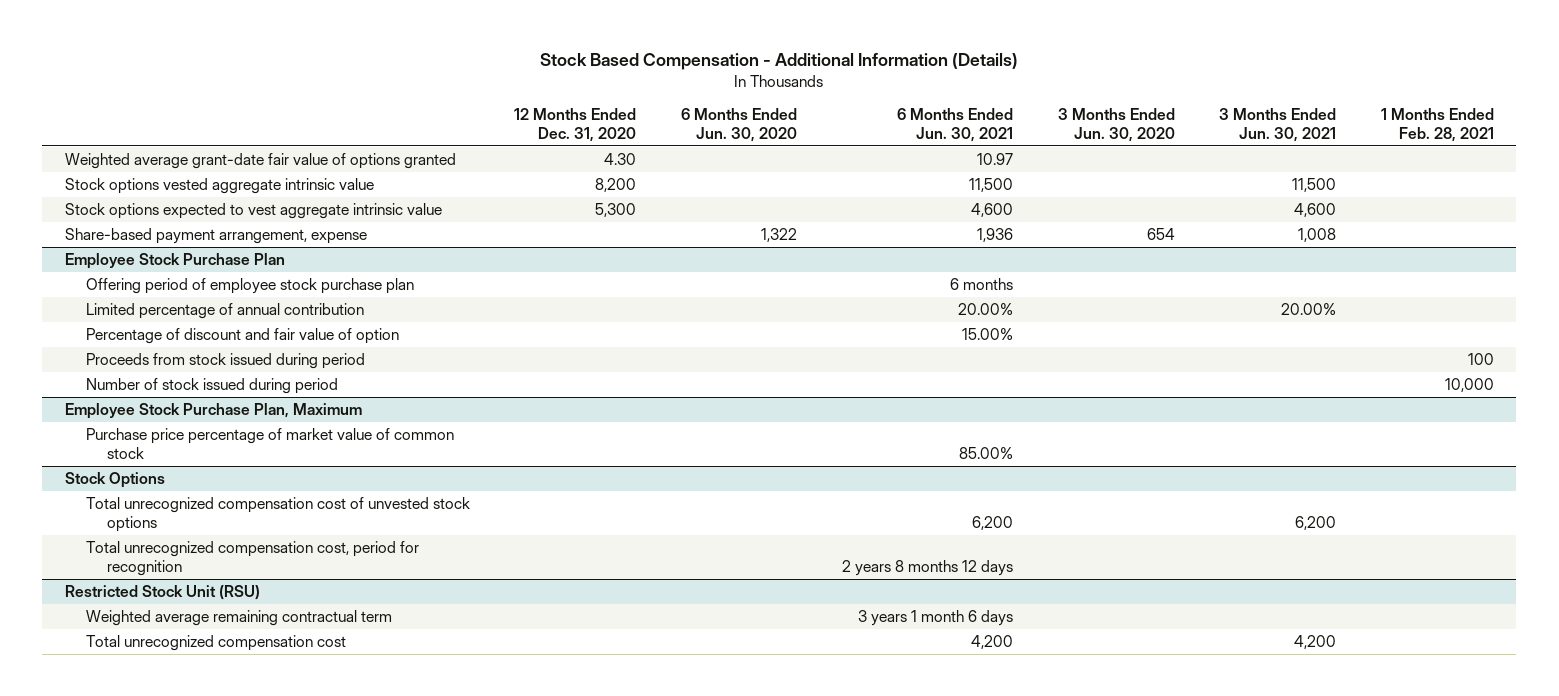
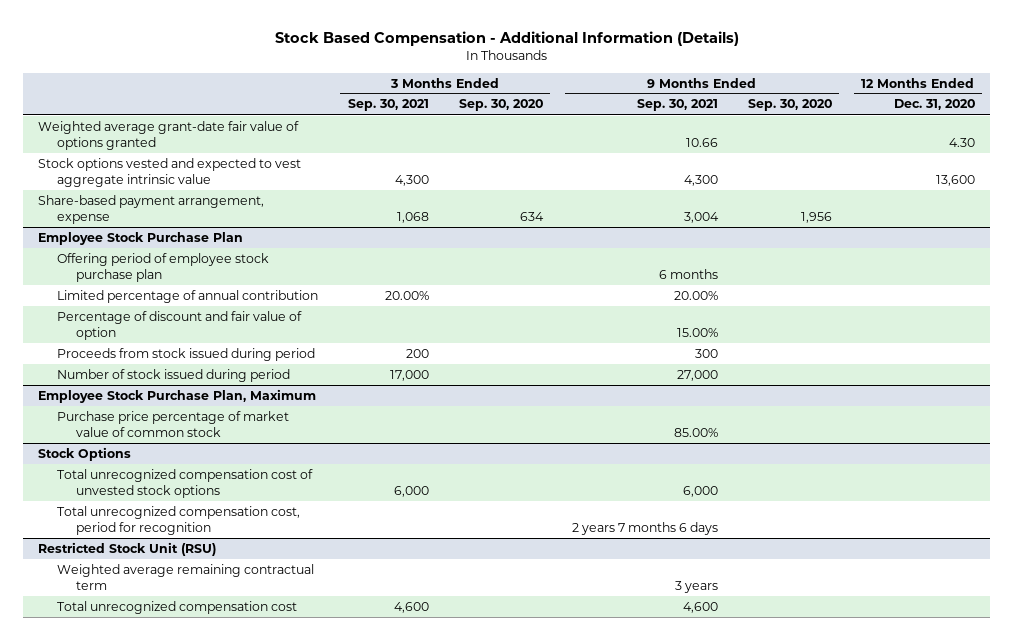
- | 12 Months Ended Dec. 31, 2020 | 6 Months Ended Jun. 30, 2020 | 6 Months Ended Jun. 30, 2021 | 3 Months Ended Jun. 30, 2020 | 3 Months Ended Jun. 30, 2021 | 1 Months Ended Feb. 28, 2021
+ | 3 Months Ended Sep. 30, 2021 | 3 Months Ended Sep. 30, 2020 | 9 Months Ended Sep. 30, 2021 | 9 Months Ended Sep. 30, 2020 | 12 Months Ended Dec. 31, 2020
- Stock options vested aggregate intrinsic value | 8,200 | | 11,500 | | 11,500 |
- Stock options expected to vest aggregate intrinsic value | 5,300 | | 4,600 | | 4,600 |
+ Stock options vested and expected to vest aggregate intrinsic value | 4,300 | | 4,300 | | 13,600

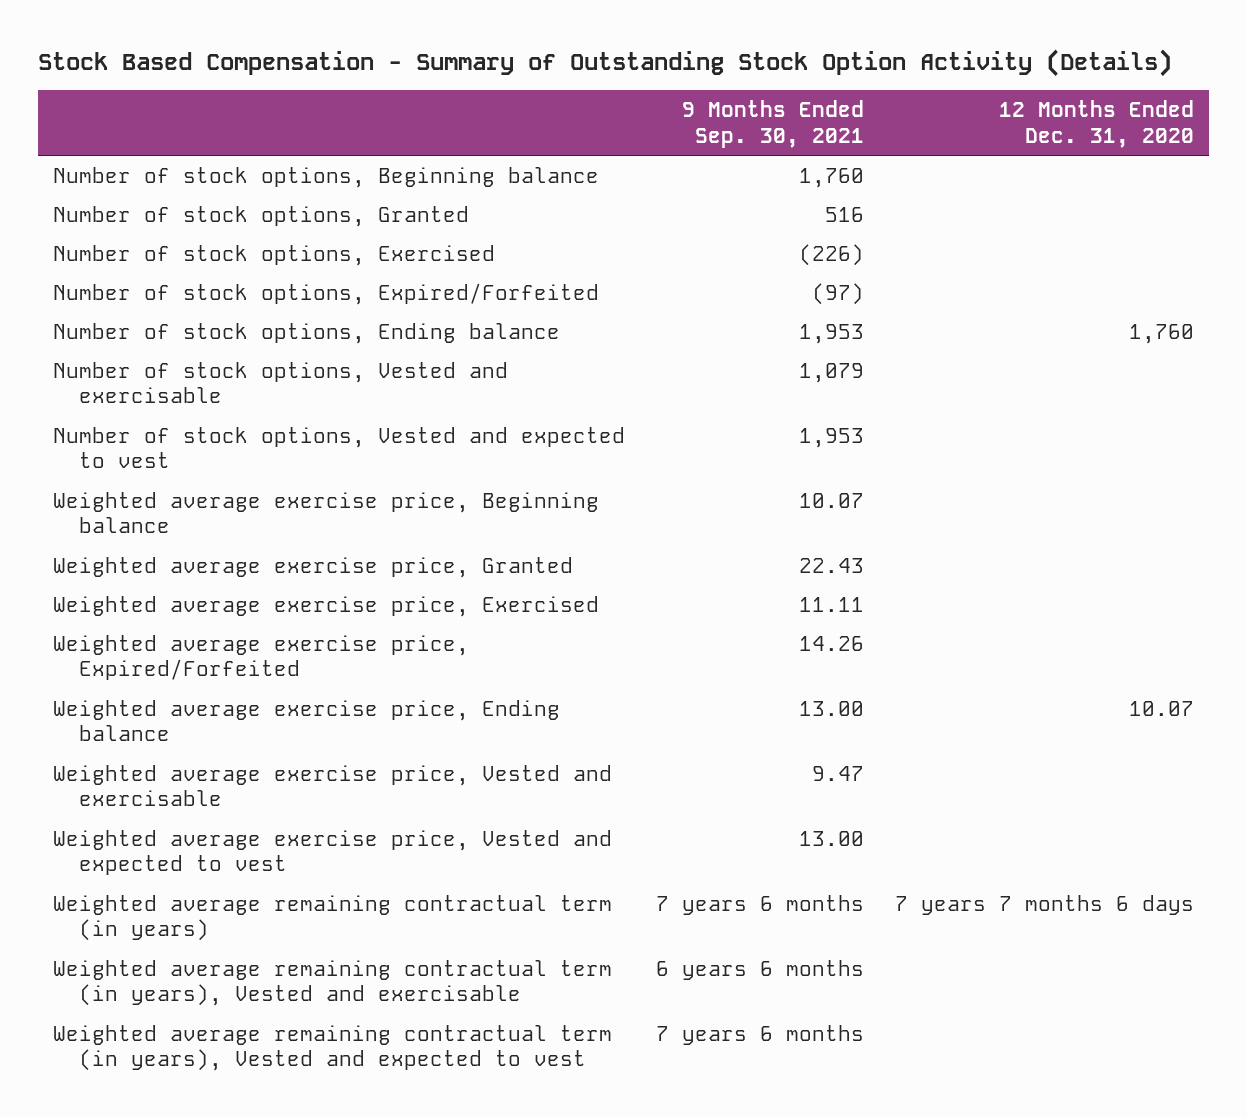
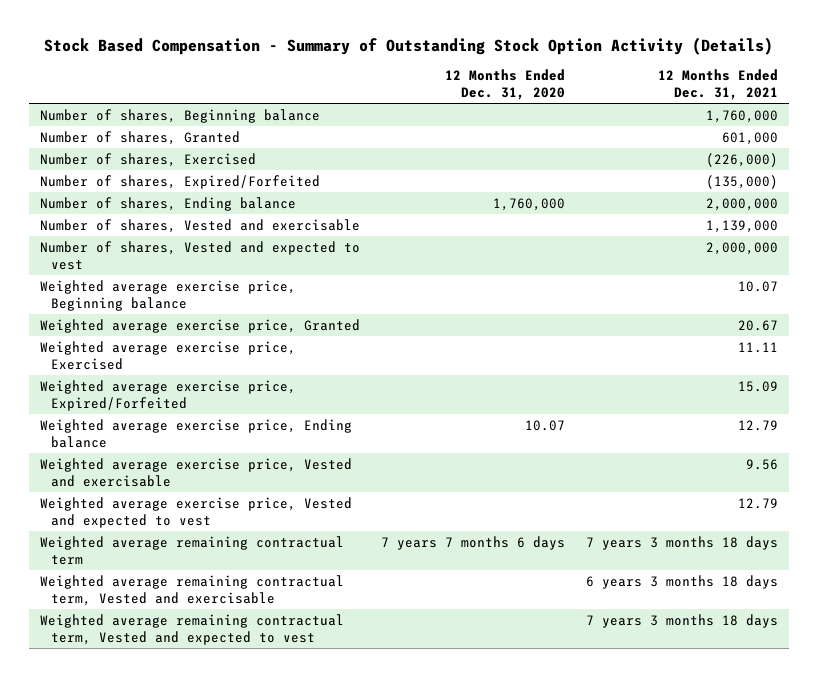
- | 9 Months Ended Sep. 30, 2021 | 12 Months Ended Dec. 31, 2020
+ | 12 Months Ended Dec. 31, 2020 | 12 Months Ended Dec. 31, 2021
- Number of stock options, Beginning balance | 1,760 |
- Number of stock options, Granted | 516 |
- Number of stock options, Exercised | (226) |
- Number of stock options, Expired/Forfeited | (97) |
- Number of stock options, Ending balance | 1,953 | 1,760
- Number of stock options, Vested and exercisable | 1,079 |
- Number of stock options, Vested and expected to vest | 1,953 |
+ Number of shares, Beginning balance | | 1,760,000
+ Number of shares, Granted | | 601,000
+ Number of shares, Exercised | | (226,000)
+ Number of shares, Expired/Forfeited | | (135,000)
+ Number of shares, Ending balance | 1,760,000 | 2,000,000
+ Number of shares, Vested and exercisable | | 1,139,000
+ Number of shares, Vested and expected to vest | | 2,000,000
- Weighted average remaining contractual term (in years) | 7 years 6 months | 7 years 7 months 6 days
- Weighted average remaining contractual term (in years), Vested and exercisable | 6 years 6 months |
- Weighted average remaining contractual term (in years), Vested and expected to vest | 7 years 6 months |
+ Weighted average remaining contractual term | 7 years 7 months 6 days | 7 years 3 months 18 days
+ Weighted average remaining contractual term, Vested and exercisable | | 6 years 3 months 18 days
+ Weighted average remaining contractual term, Vested and expected to vest | | 7 years 3 months 18 days

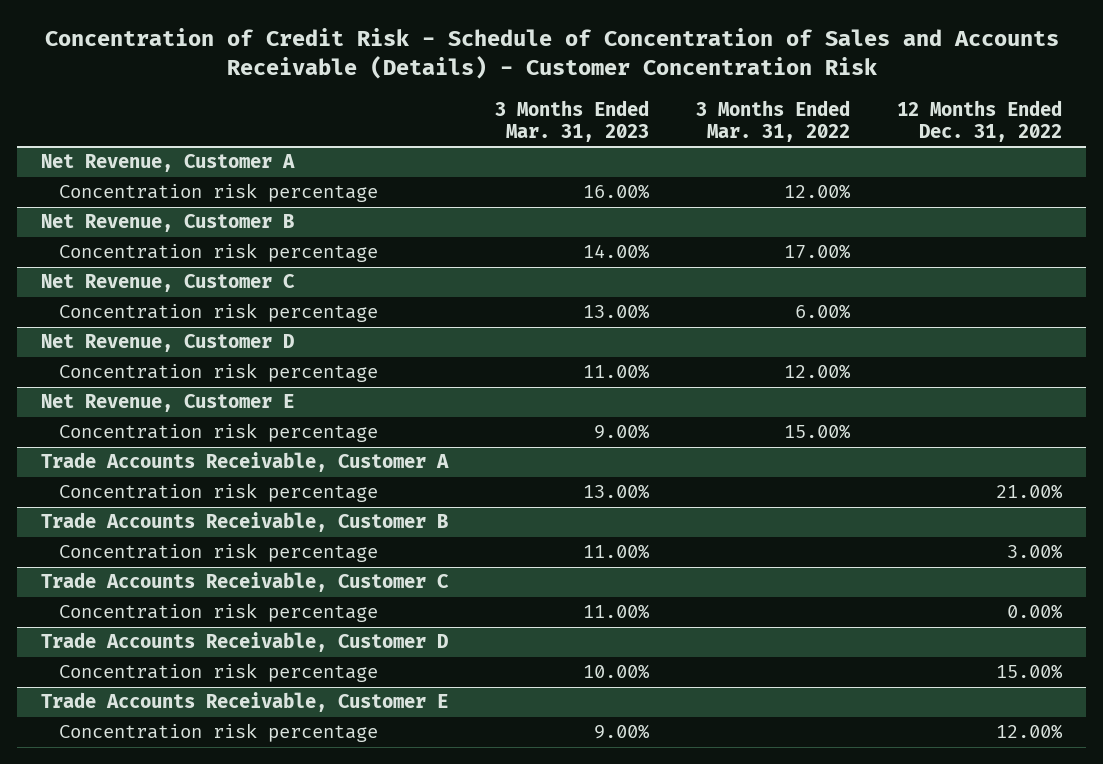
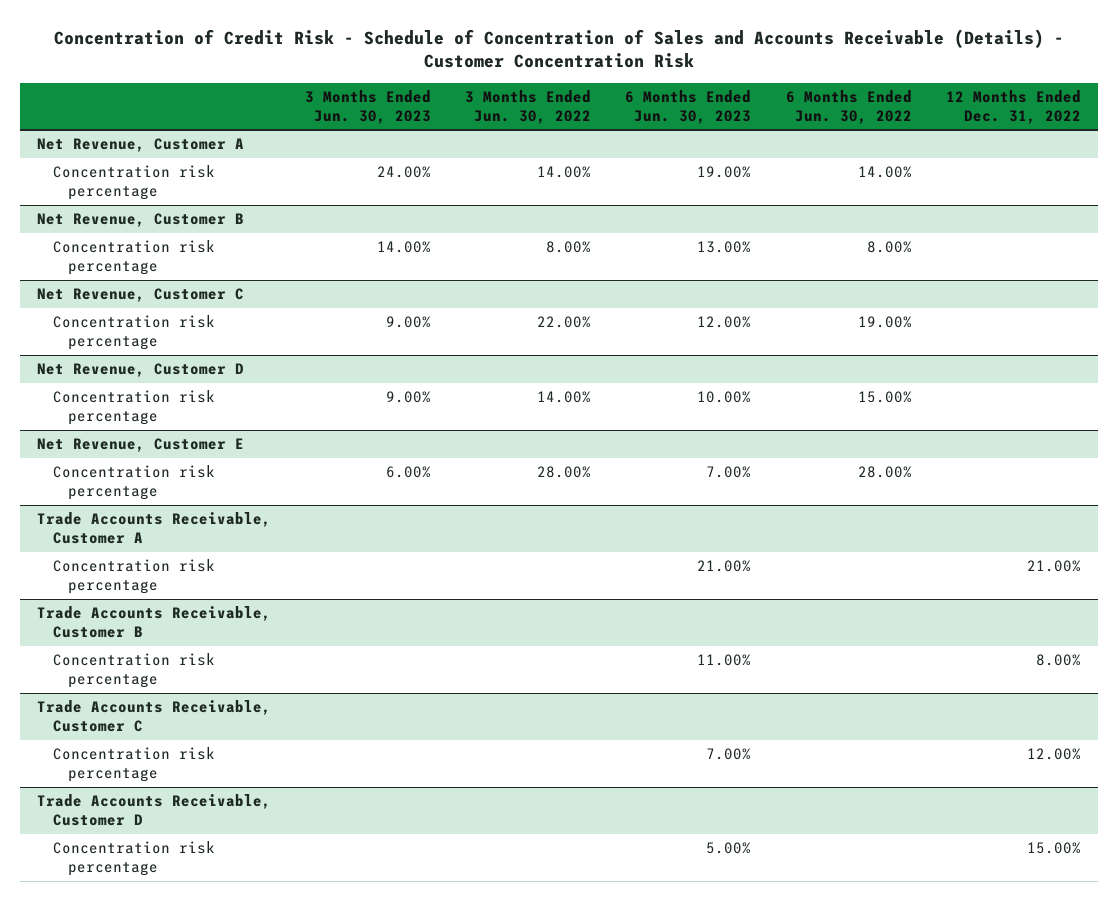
- | 3 Months Ended Mar. 31, 2023 | 3 Months Ended Mar. 31, 2022 | 12 Months Ended Dec. 31, 2022
+ | 3 Months Ended Jun. 30, 2023 | 3 Months Ended Jun. 30, 2022 | 6 Months Ended Jun. 30, 2023 | 6 Months Ended Jun. 30, 2022 | 12 Months Ended Dec. 31, 2022
@ Trade Accounts Receivable, Customer B
- Concentration risk percentage | 11.00% | | 3.00%
+ Concentration risk percentage | | | 11.00% | | 8.00%
@ Trade Accounts Receivable, Customer C
- Concentration risk percentage | 11.00% | | 0.00%
+ Concentration risk percentage | | | 7.00% | | 12.00%
- Trade Accounts Receivable, Customer E
- Concentration risk percentage | 9.00% | | 12.00%

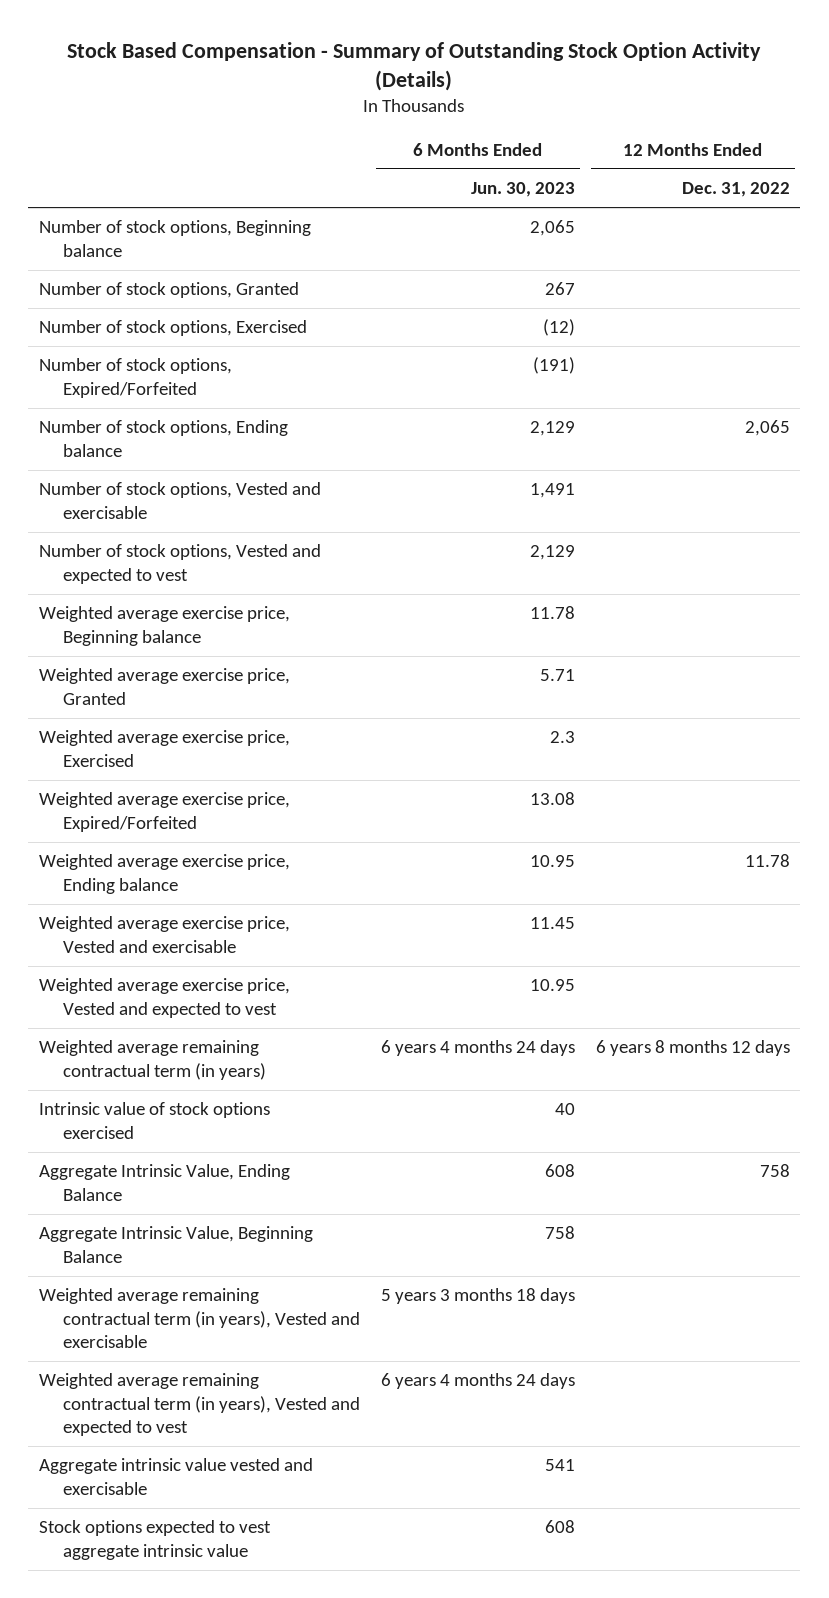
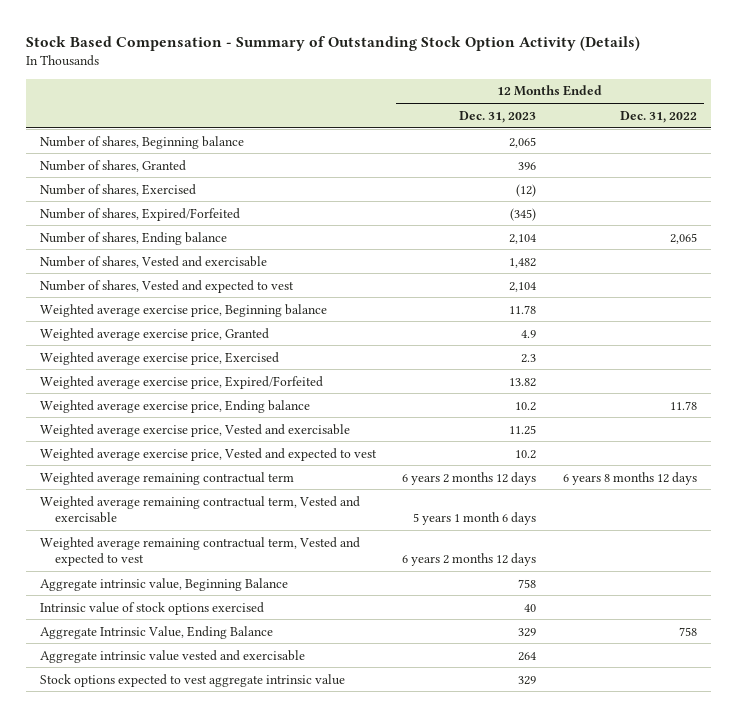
- | 6 Months Ended Jun. 30, 2023 | 12 Months Ended Dec. 31, 2022
+ | 12 Months Ended Dec. 31, 2023 | 12 Months Ended Dec. 31, 2022
- Number of stock options, Beginning balance | 2,065 |
- Number of stock options, Granted | 267 |
- Number of stock options, Exercised | (12) |
- Number of stock options, Expired/Forfeited | (191) |
- Number of stock options, Ending balance | 2,129 | 2,065
- Number of stock options, Vested and exercisable | 1,491 |
- Number of stock options, Vested and expected to vest | 2,129 |
+ Number of shares, Beginning balance | 2,065 |
+ Number of shares, Granted | 396 |
+ Number of shares, Exercised | (12) |
+ Number of shares, Expired/Forfeited | (345) |
+ Number of shares, Ending balance | 2,104 | 2,065
+ Number of shares, Vested and exercisable | 1,482 |
+ Number of shares, Vested and expected to vest | 2,104 |
- Weighted average remaining contractual term (in years) | 6 years 4 months 24 days | 6 years 8 months 12 days
+ Weighted average remaining contractual term | 6 years 2 months 12 days | 6 years 8 months 12 days
+ Weighted average remaining contractual term, Vested and exercisable | 5 years 1 month 6 days |
+ Weighted average remaining contractual term, Vested and expected to vest | 6 years 2 months 12 days |
+ Aggregate intrinsic value, Beginning Balance | 758 |
- Aggregate Intrinsic Value, Beginning Balance | 758 |
- Weighted average remaining contractual term (in years), Vested and exercisable | 5 years 3 months 18 days |
- Weighted average remaining contractual term (in years), Vested and expected to vest | 6 years 4 months 24 days |

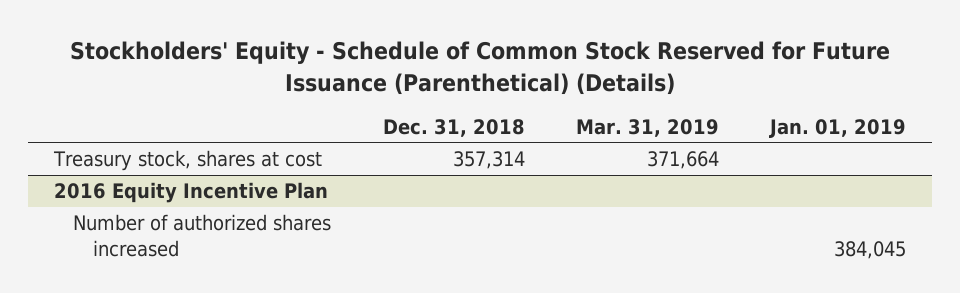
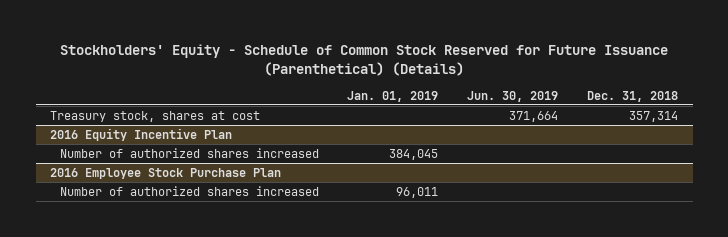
- | Dec. 31, 2018 | Mar. 31, 2019 | Jan. 01, 2019
+ | Jan. 01, 2019 | Jun. 30, 2019 | Dec. 31, 2018
+ 2016 Employee Stock Purchase Plan
+ Number of authorized shares increased | 96,011 | |

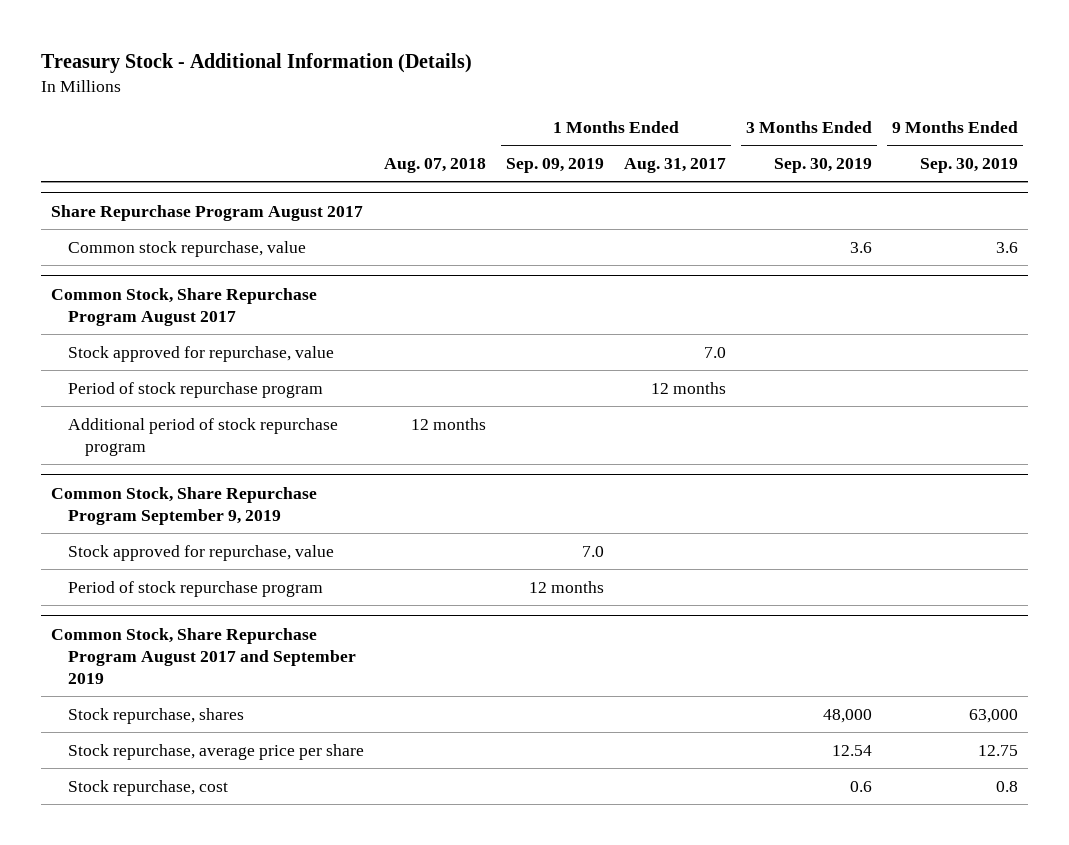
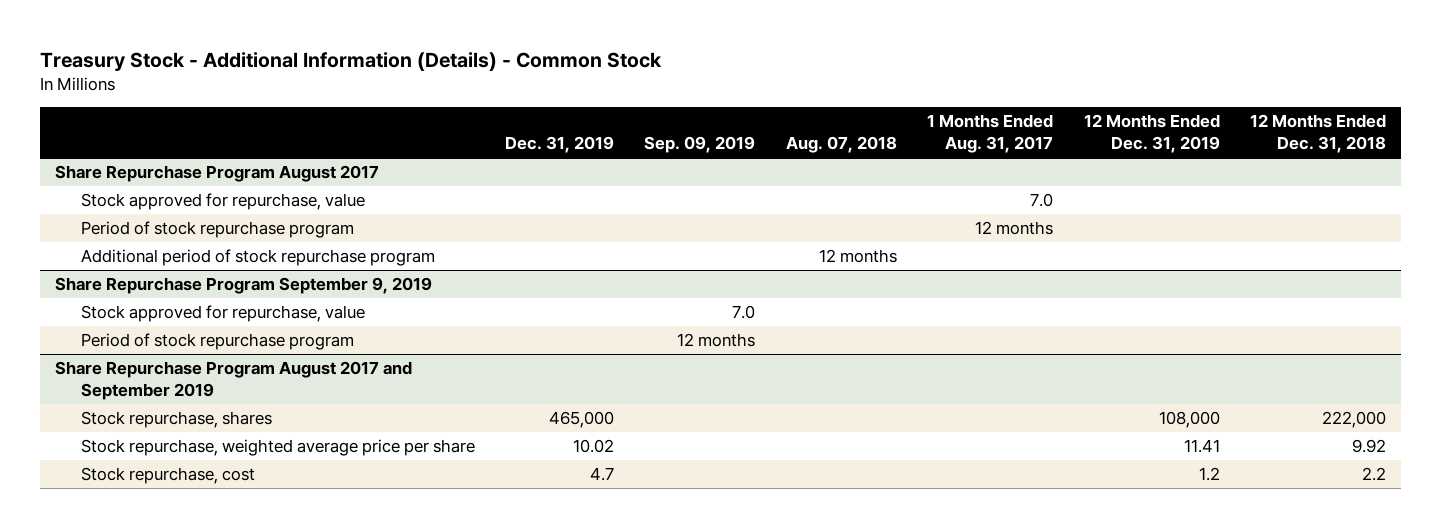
- Treasury Stock - Additional Information (Details)
+ Treasury Stock - Additional Information (Details) - Common Stock
- | Aug. 07, 2018 | 1 Months Ended Sep. 09, 2019 | 1 Months Ended Aug. 31, 2017 | 3 Months Ended Sep. 30, 2019 | 9 Months Ended Sep. 30, 2019
+ | Dec. 31, 2019 | Sep. 09, 2019 | Aug. 07, 2018 | 1 Months Ended Aug. 31, 2017 | 12 Months Ended Dec. 31, 2019 | 12 Months Ended Dec. 31, 2018
@ Share Repurchase Program August 2017
- Common stock repurchase, value | | | | 3.6 | 3.6
- Common Stock, Share Repurchase Program August 2017
- Stock approved for repurchase, value | | | 7.0 | |
- Period of stock repurchase program | | | 12 months | |
- Additional period of stock repurchase program | 12 months | | | |
- Common Stock, Share Repurchase Program September 9, 2019
@ Share Repurchase Program August 2017
+ Stock approved for repurchase, value | | | | 7.0 | |
+ Period of stock repurchase program | | | | 12 months | |
+ Additional period of stock repurchase program | | | 12 months | | |
+ Share Repurchase Program September 9, 2019
- Common Stock, Share Repurchase Program August 2017 and September 2019
+ Share Repurchase Program August 2017 and September 2019
- Stock repurchase, average price per share | | | | 12.54 | 12.75
+ Stock repurchase, weighted average price per share | 10.02 | | | | 11.41 | 9.92

